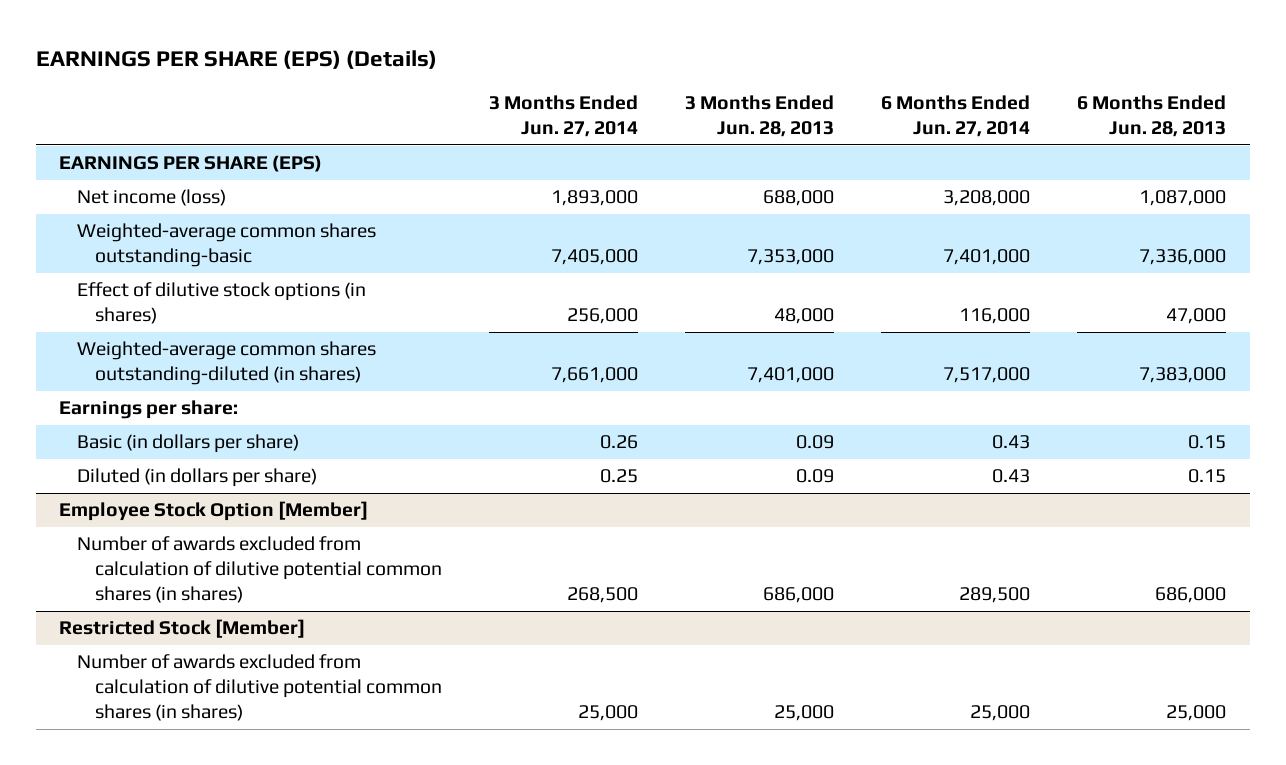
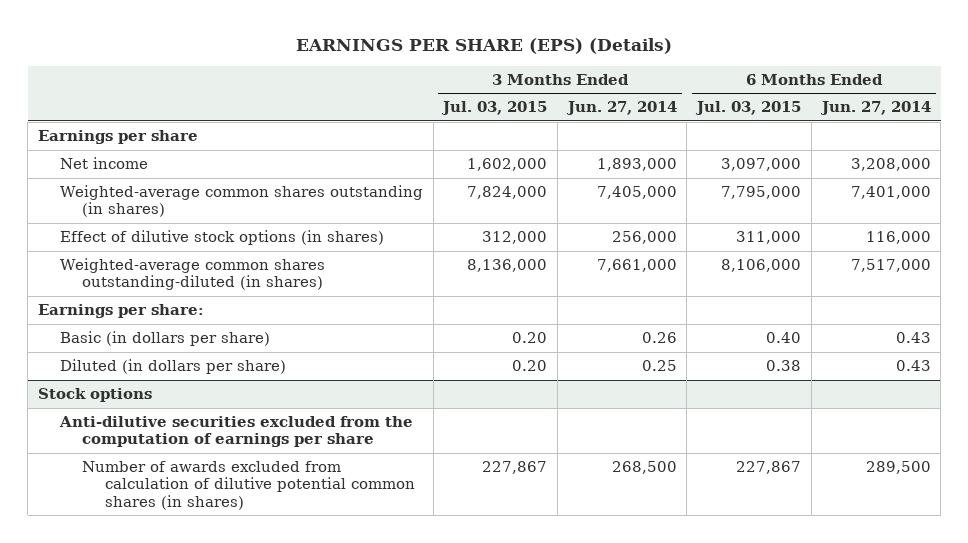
- | 3 Months Ended Jun. 27, 2014 | 3 Months Ended Jun. 28, 2013 | 6 Months Ended Jun. 27, 2014 | 6 Months Ended Jun. 28, 2013
+ | 3 Months Ended Jul. 03, 2015 | 3 Months Ended Jun. 27, 2014 | 6 Months Ended Jul. 03, 2015 | 6 Months Ended Jun. 27, 2014
- EARNINGS PER SHARE (EPS)
- Net income (loss) | 1,893,000 | 688,000 | 3,208,000 | 1,087,000
- Weighted-average common shares outstanding-basic | 7,405,000 | 7,353,000 | 7,401,000 | 7,336,000
+ Earnings per share
+ Net income | 1,602,000 | 1,893,000 | 3,097,000 | 3,208,000
+ Weighted-average common shares outstanding (in shares) | 7,824,000 | 7,405,000 | 7,795,000 | 7,401,000
- Employee Stock Option [Member]
+ Stock options
+ Anti-dilutive securities excluded from the computation of earnings per share
- Restricted Stock [Member]
- Number of awards excluded from calculation of dilutive potential common shares (in shares) | 25,000 | 25,000 | 25,000 | 25,000

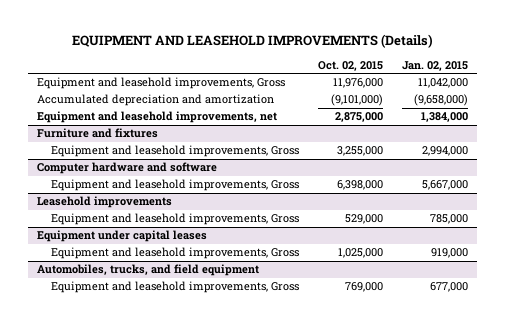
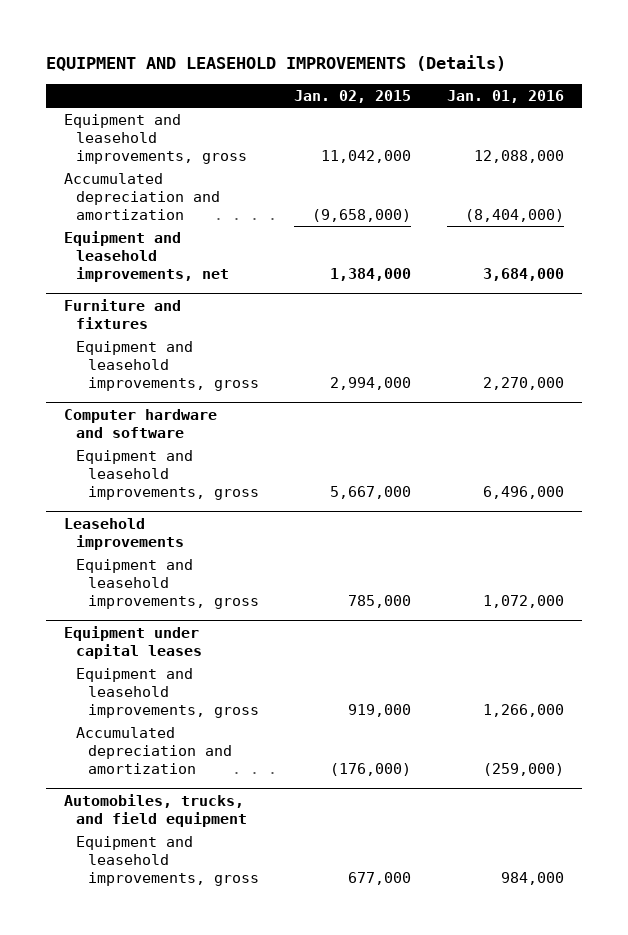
- | Oct. 02, 2015 | Jan. 02, 2015
+ | Jan. 02, 2015 | Jan. 01, 2016
- Equipment and leasehold improvements, Gross | 11,976,000 | 11,042,000
+ Equipment and leasehold improvements, gross | 11,042,000 | 12,088,000
@ Furniture and fixtures
- Equipment and leasehold improvements, Gross | 3,255,000 | 2,994,000
+ Equipment and leasehold improvements, gross | 2,994,000 | 2,270,000
@ Computer hardware and software
- Equipment and leasehold improvements, Gross | 6,398,000 | 5,667,000
+ Equipment and leasehold improvements, gross | 5,667,000 | 6,496,000
@ Leasehold improvements
- Equipment and leasehold improvements, Gross | 529,000 | 785,000
+ Equipment and leasehold improvements, gross | 785,000 | 1,072,000
@ Equipment under capital leases
- Equipment and leasehold improvements, Gross | 1,025,000 | 919,000
+ Equipment and leasehold improvements, gross | 919,000 | 1,266,000
+ Accumulated depreciation and amortization | (176,000) | (259,000)
@ Automobiles, trucks, and field equipment
- Equipment and leasehold improvements, Gross | 769,000 | 677,000
+ Equipment and leasehold improvements, gross | 677,000 | 984,000

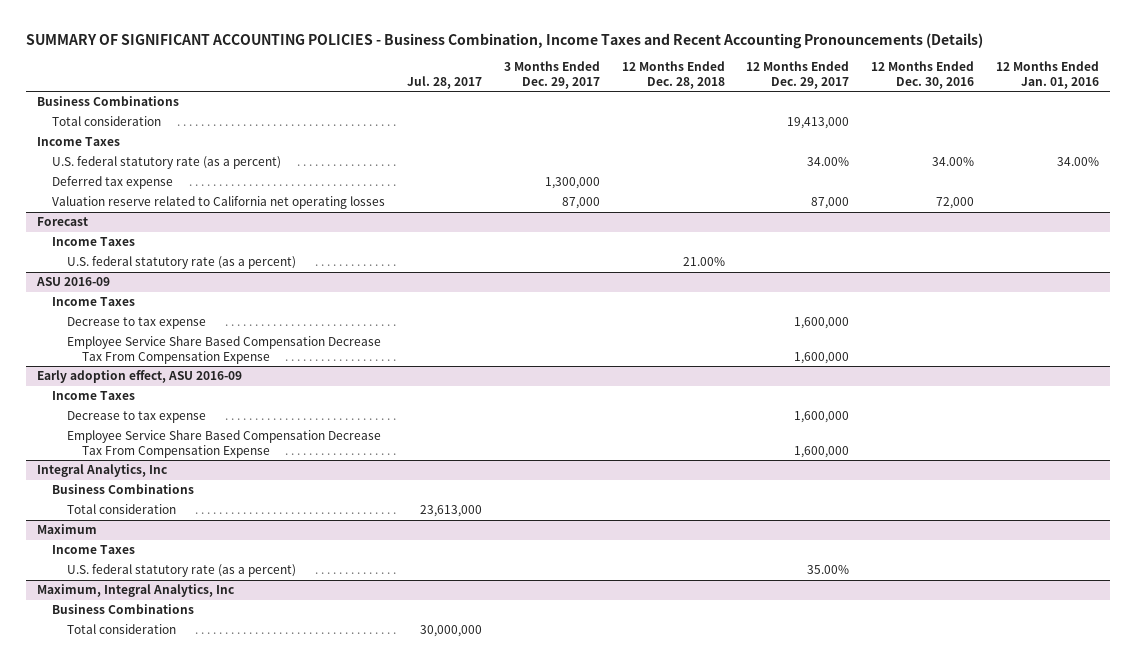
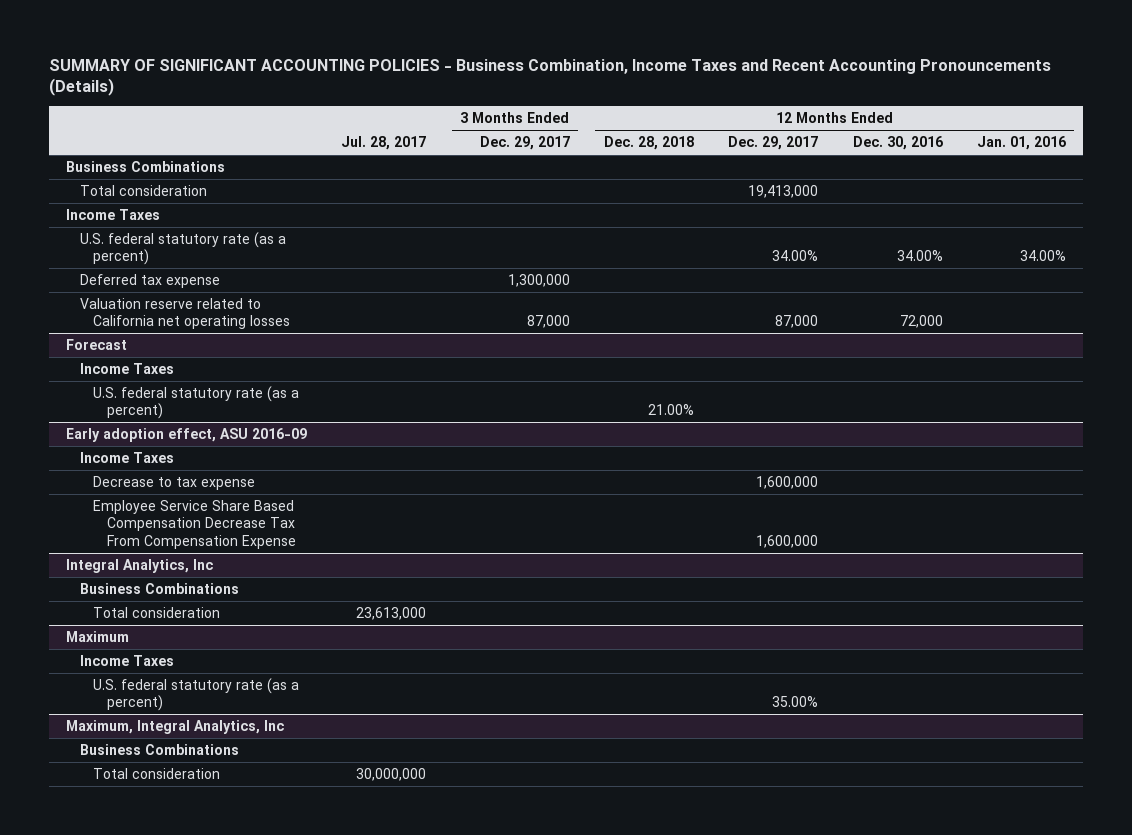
- ASU 2016-09
- Income Taxes
- Decrease to tax expense | | | | 1,600,000 | |
- Employee Service Share Based Compensation Decrease Tax From Compensation Expense | | | | 1,600,000 | |

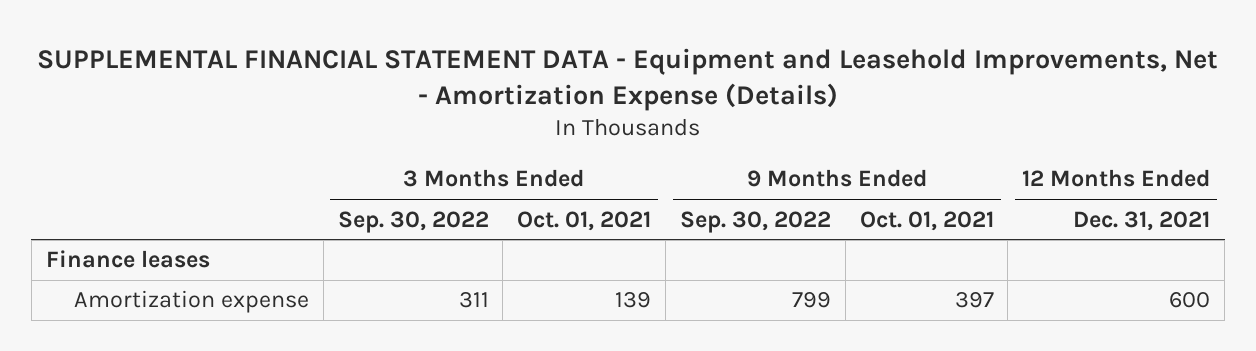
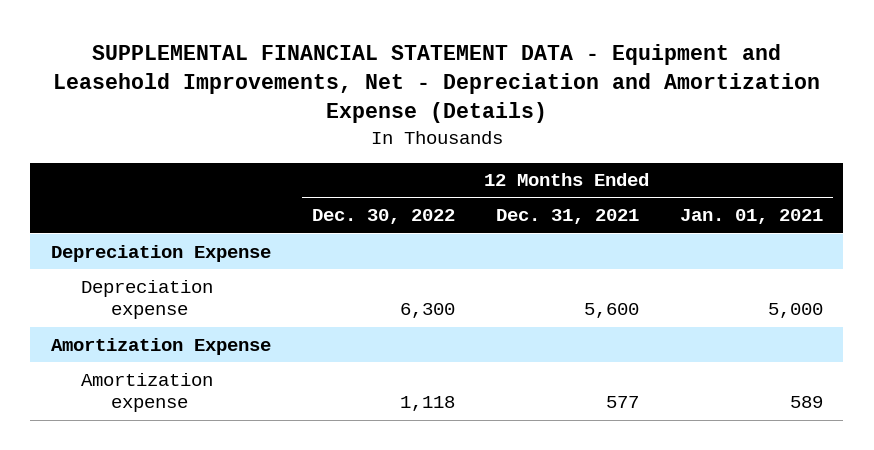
- SUPPLEMENTAL FINANCIAL STATEMENT DATA - Equipment and Leasehold Improvements, Net - Amortization Expense (Details)
+ SUPPLEMENTAL FINANCIAL STATEMENT DATA - Equipment and Leasehold Improvements, Net - Depreciation and Amortization Expense (Details)
- | 3 Months Ended Sep. 30, 2022 | 3 Months Ended Oct. 01, 2021 | 9 Months Ended Sep. 30, 2022 | 9 Months Ended Oct. 01, 2021 | 12 Months Ended Dec. 31, 2021
+ | 12 Months Ended Dec. 30, 2022 | 12 Months Ended Dec. 31, 2021 | 12 Months Ended Jan. 01, 2021
- Finance leases
- Amortization expense | 311 | 139 | 799 | 397 | 600
+ Depreciation Expense
+ Depreciation expense | 6,300 | 5,600 | 5,000
+ Amortization Expense
+ Amortization expense | 1,118 | 577 | 589

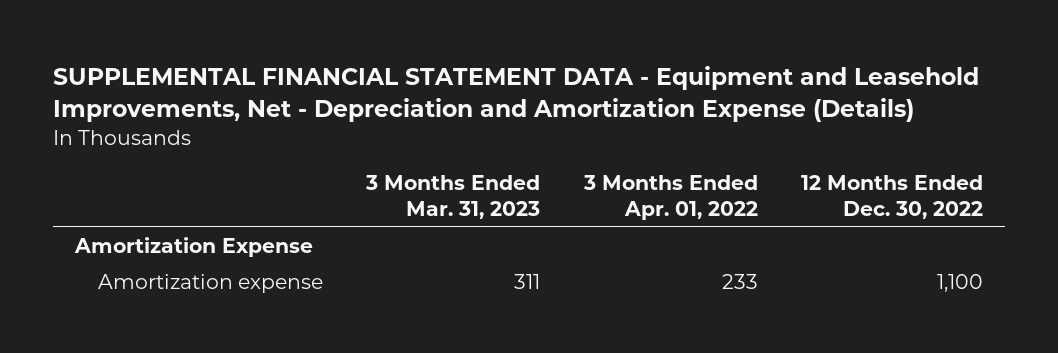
- | 12 Months Ended Dec. 30, 2022 | 12 Months Ended Dec. 31, 2021 | 12 Months Ended Jan. 01, 2021
+ | 3 Months Ended Mar. 31, 2023 | 3 Months Ended Apr. 01, 2022 | 12 Months Ended Dec. 30, 2022
- Depreciation Expense
- Depreciation expense | 6,300 | 5,600 | 5,000
- Amortization expense | 1,118 | 577 | 589
+ Amortization expense | 311 | 233 | 1,100

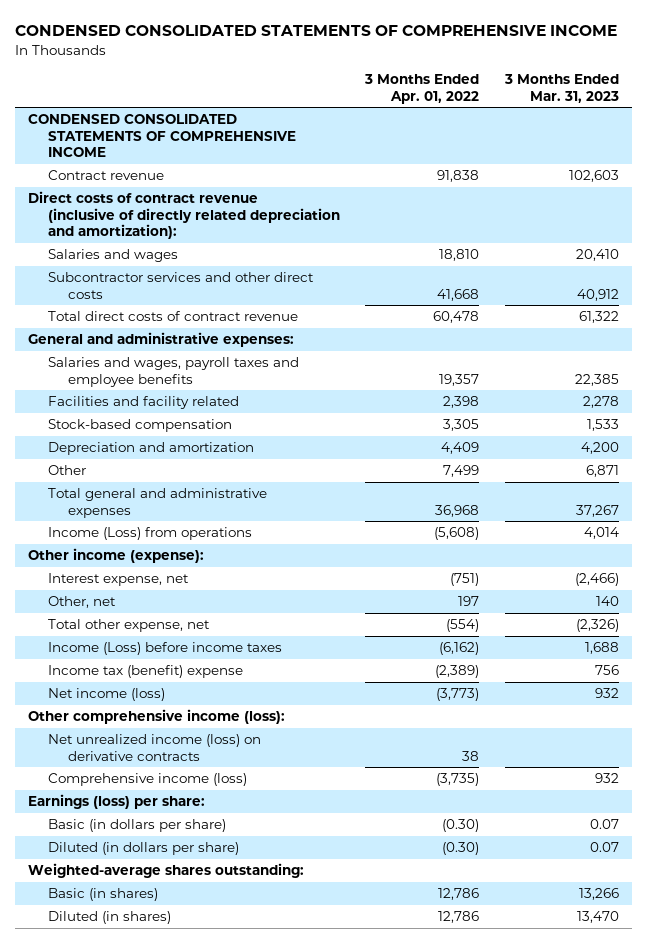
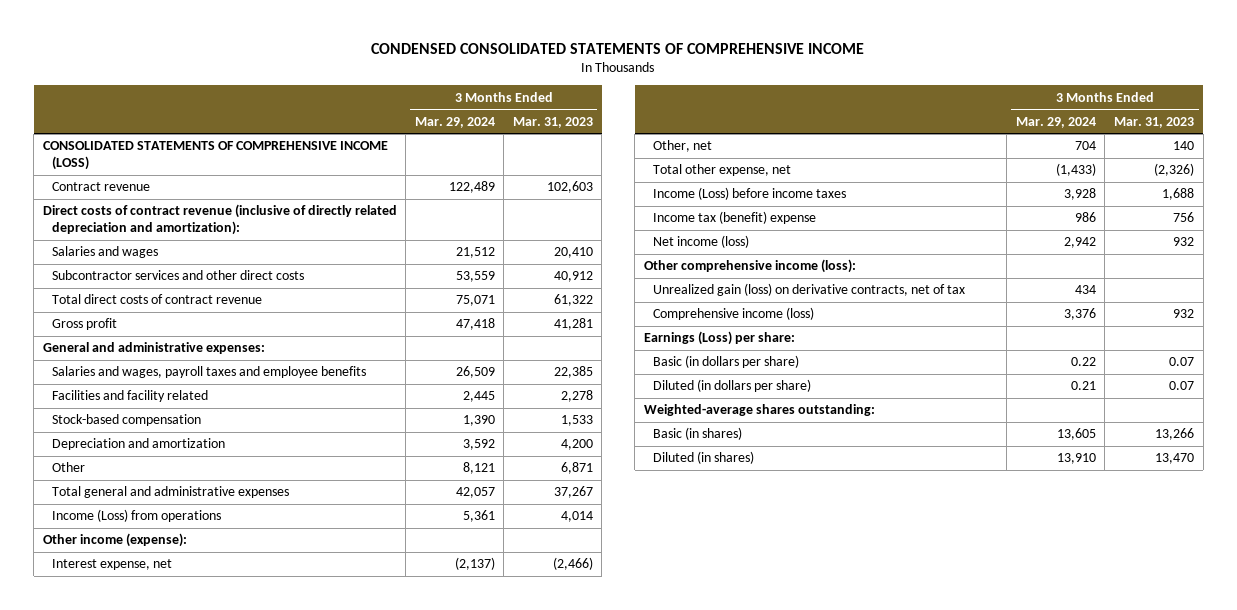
- | 3 Months Ended Apr. 01, 2022 | 3 Months Ended Mar. 31, 2023
+ | 3 Months Ended Mar. 29, 2024 | 3 Months Ended Mar. 31, 2023
- CONDENSED CONSOLIDATED STATEMENTS OF COMPREHENSIVE INCOME
+ CONSOLIDATED STATEMENTS OF COMPREHENSIVE INCOME (LOSS)
+ Gross profit | 47,418 | 41,281
- Net unrealized income (loss) on derivative contracts | 38 |
+ Unrealized gain (loss) on derivative contracts, net of tax | 434 |
- Earnings (loss) per share:
+ Earnings (Loss) per share:

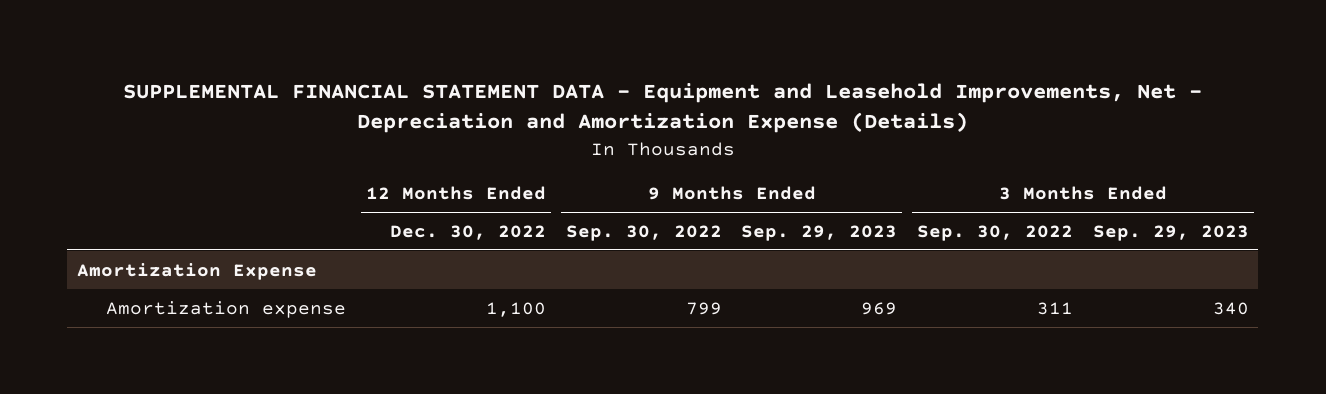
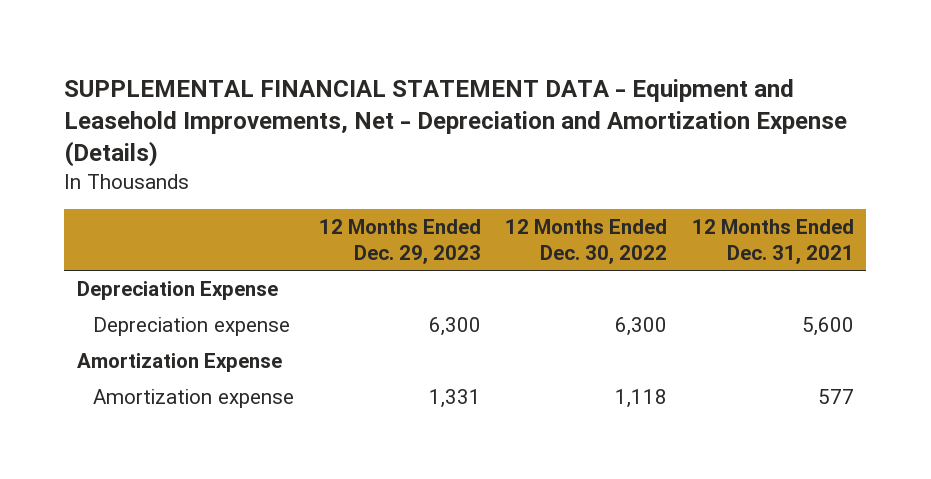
- | 12 Months Ended Dec. 30, 2022 | 9 Months Ended Sep. 30, 2022 | 9 Months Ended Sep. 29, 2023 | 3 Months Ended Sep. 30, 2022 | 3 Months Ended Sep. 29, 2023
+ | 12 Months Ended Dec. 29, 2023 | 12 Months Ended Dec. 30, 2022 | 12 Months Ended Dec. 31, 2021
+ Depreciation Expense
+ Depreciation expense | 6,300 | 6,300 | 5,600
- Amortization expense | 1,100 | 799 | 969 | 311 | 340
+ Amortization expense | 1,331 | 1,118 | 577

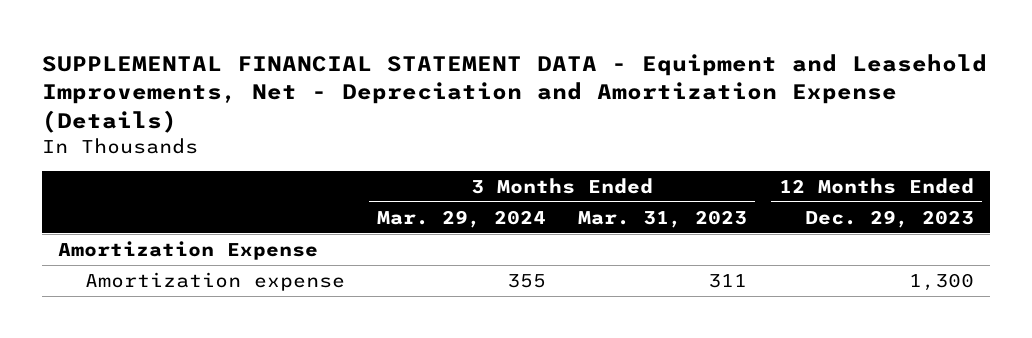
- | 12 Months Ended Dec. 29, 2023 | 12 Months Ended Dec. 30, 2022 | 12 Months Ended Dec. 31, 2021
+ | 3 Months Ended Mar. 29, 2024 | 3 Months Ended Mar. 31, 2023 | 12 Months Ended Dec. 29, 2023
- Depreciation Expense
- Depreciation expense | 6,300 | 6,300 | 5,600
- Amortization expense | 1,331 | 1,118 | 577
+ Amortization expense | 355 | 311 | 1,300

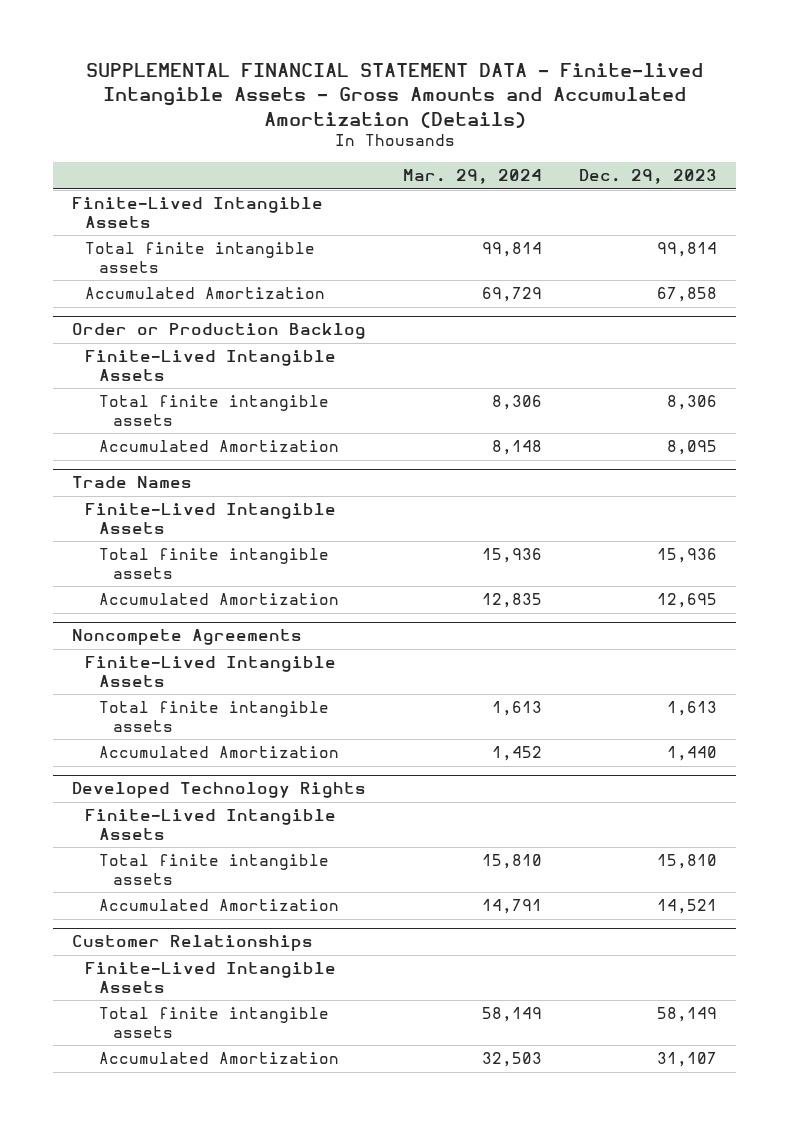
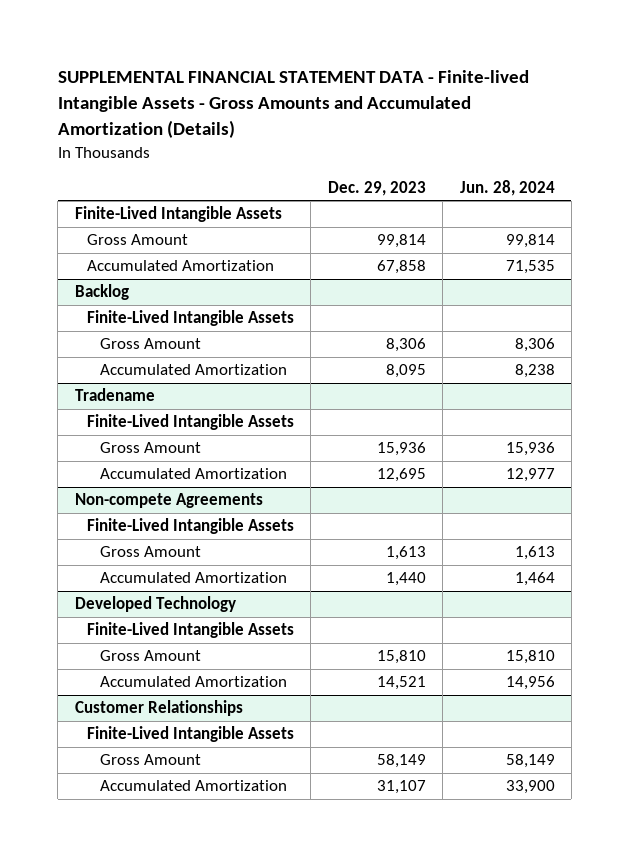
- | Mar. 29, 2024 | Dec. 29, 2023
+ | Dec. 29, 2023 | Jun. 28, 2024
- Total finite intangible assets | 99,814 | 99,814
+ Gross Amount | 99,814 | 99,814
- Order or Production Backlog
+ Backlog
- Total finite intangible assets | 8,306 | 8,306
+ Gross Amount | 8,306 | 8,306
- Trade Names
+ Tradename
- Total finite intangible assets | 15,936 | 15,936
+ Gross Amount | 15,936 | 15,936
- Noncompete Agreements
+ Non-compete Agreements
- Total finite intangible assets | 1,613 | 1,613
+ Gross Amount | 1,613 | 1,613
- Developed Technology Rights
+ Developed Technology
- Total finite intangible assets | 15,810 | 15,810
+ Gross Amount | 15,810 | 15,810
@ Customer Relationships
- Total finite intangible assets | 58,149 | 58,149
+ Gross Amount | 58,149 | 58,149

